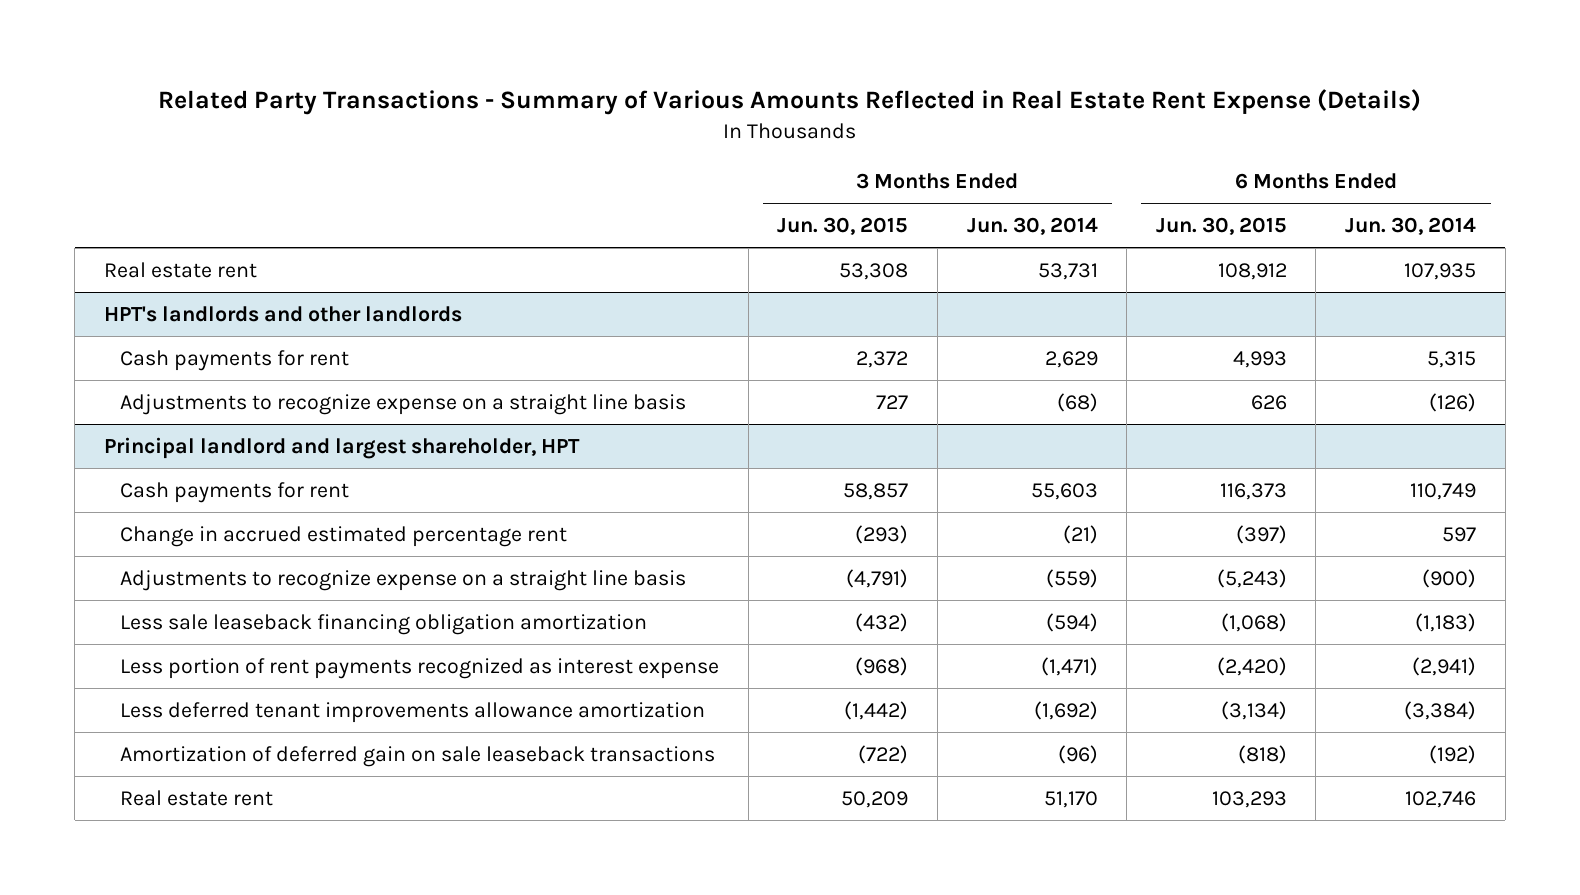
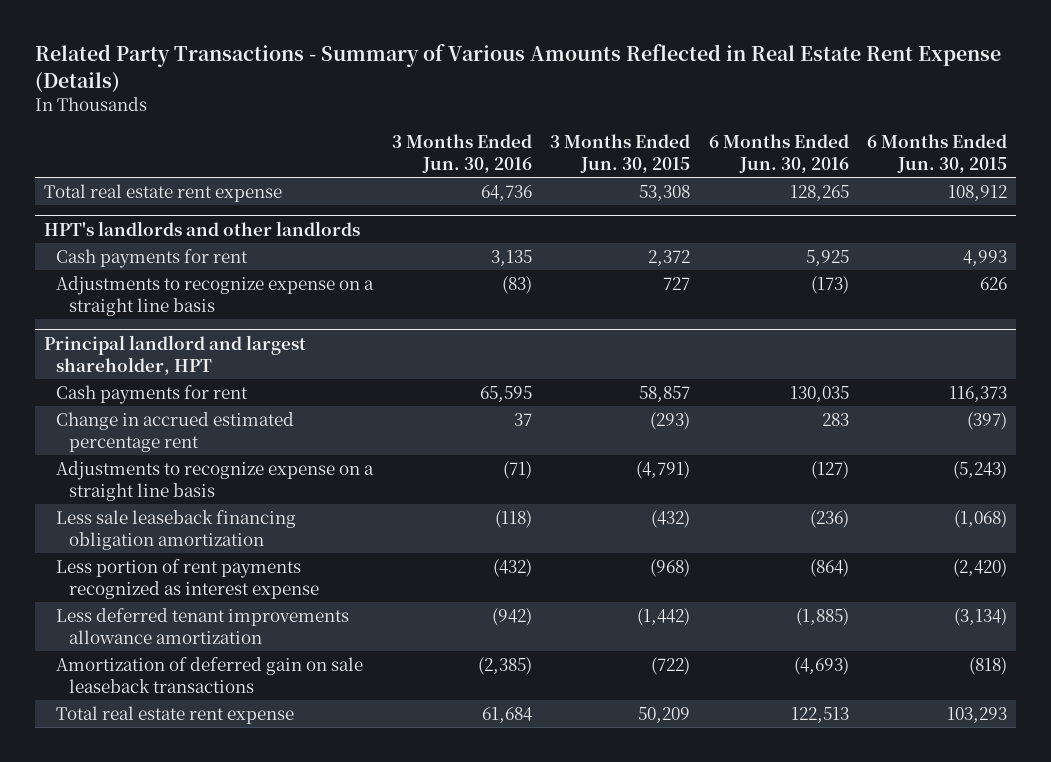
- | 3 Months Ended Jun. 30, 2015 | 3 Months Ended Jun. 30, 2014 | 6 Months Ended Jun. 30, 2015 | 6 Months Ended Jun. 30, 2014
+ | 3 Months Ended Jun. 30, 2016 | 3 Months Ended Jun. 30, 2015 | 6 Months Ended Jun. 30, 2016 | 6 Months Ended Jun. 30, 2015
- Real estate rent | 53,308 | 53,731 | 108,912 | 107,935
+ Total real estate rent expense | 64,736 | 53,308 | 128,265 | 108,912
@ Principal landlord and largest shareholder, HPT
- Real estate rent | 50,209 | 51,170 | 103,293 | 102,746
+ Total real estate rent expense | 61,684 | 50,209 | 122,513 | 103,293

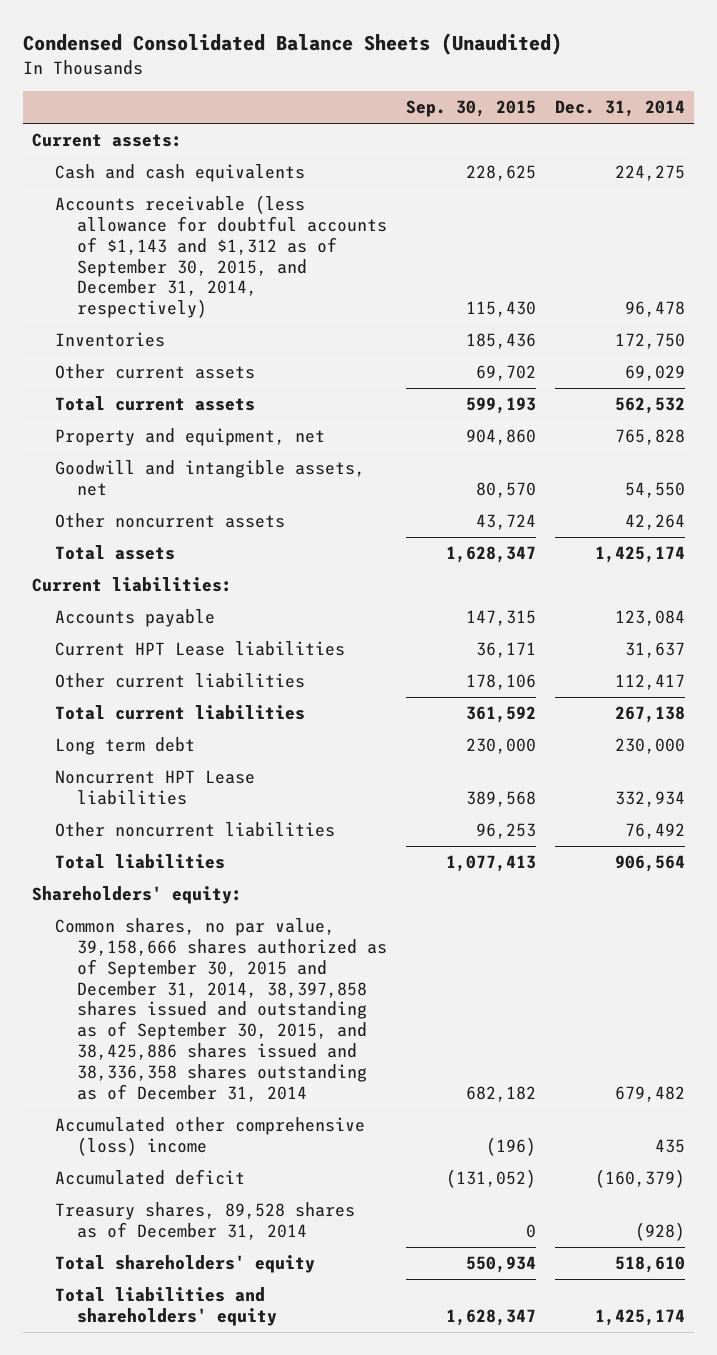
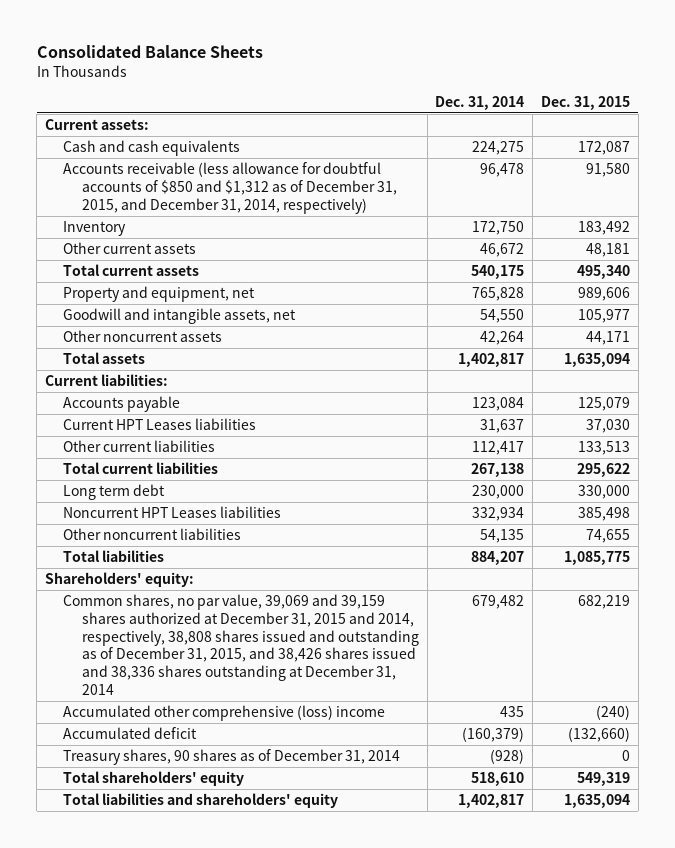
- Condensed Consolidated Balance Sheets (Unaudited)
+ Consolidated Balance Sheets
- | Sep. 30, 2015 | Dec. 31, 2014
+ | Dec. 31, 2014 | Dec. 31, 2015
- Accounts receivable (less allowance for doubtful accounts of $1,143 and $1,312 as of September 30, 2015, and December 31, 2014, respectively) | 115,430 | 96,478
- Inventories | 185,436 | 172,750
- Other current assets | 69,702 | 69,029
- Total current assets | 599,193 | 562,532
+ Accounts receivable (less allowance for doubtful accounts of $850 and $1,312 as of December 31, 2015, and December 31, 2014, respectively) | 96,478 | 91,580
+ Inventory | 172,750 | 183,492
+ Other current assets | 46,672 | 48,181
+ Total current assets | 540,175 | 495,340
- Total assets | 1,628,347 | 1,425,174
+ Total assets | 1,402,817 | 1,635,094
- Current HPT Lease liabilities | 36,171 | 31,637
+ Current HPT Leases liabilities | 31,637 | 37,030
- Noncurrent HPT Lease liabilities | 389,568 | 332,934
- Other noncurrent liabilities | 96,253 | 76,492
- Total liabilities | 1,077,413 | 906,564
+ Noncurrent HPT Leases liabilities | 332,934 | 385,498
+ Other noncurrent liabilities | 54,135 | 74,655
+ Total liabilities | 884,207 | 1,085,775
- Common shares, no par value, 39,158,666 shares authorized as of September 30, 2015 and December 31, 2014, 38,397,858 shares issued and outstanding as of September 30, 2015, and 38,425,886 shares issued and 38,336,358 shares outstanding as of December 31, 2014 | 682,182 | 679,482
+ Common shares, no par value, 39,069 and 39,159 shares authorized at December 31, 2015 and 2014, respectively, 38,808 shares issued and outstanding as of December 31, 2015, and 38,426 shares issued and 38,336 shares outstanding at December 31, 2014 | 679,482 | 682,219
- Treasury shares, 89,528 shares as of December 31, 2014 | 0 | (928)
+ Treasury shares, 90 shares as of December 31, 2014 | (928) | 0
- Total liabilities and shareholders' equity | 1,628,347 | 1,425,174
+ Total liabilities and shareholders' equity | 1,402,817 | 1,635,094

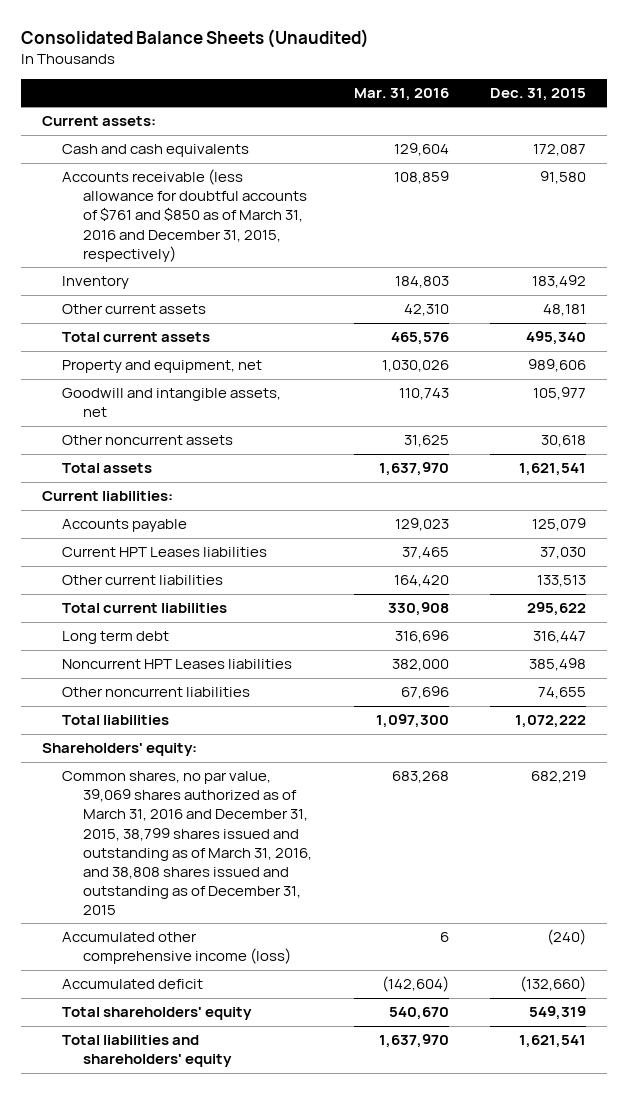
- Consolidated Balance Sheets
+ Consolidated Balance Sheets (Unaudited)
- | Dec. 31, 2014 | Dec. 31, 2015
+ | Mar. 31, 2016 | Dec. 31, 2015
- Accounts receivable (less allowance for doubtful accounts of $850 and $1,312 as of December 31, 2015, and December 31, 2014, respectively) | 96,478 | 91,580
+ Accounts receivable (less allowance for doubtful accounts of $761 and $850 as of March 31, 2016 and December 31, 2015, respectively) | 108,859 | 91,580
- Other noncurrent assets | 42,264 | 44,171
- Total assets | 1,402,817 | 1,635,094
+ Other noncurrent assets | 31,625 | 30,618
+ Total assets | 1,637,970 | 1,621,541
- Long term debt | 230,000 | 330,000
+ Long term debt | 316,696 | 316,447
- Total liabilities | 884,207 | 1,085,775
+ Total liabilities | 1,097,300 | 1,072,222
- Common shares, no par value, 39,069 and 39,159 shares authorized at December 31, 2015 and 2014, respectively, 38,808 shares issued and outstanding as of December 31, 2015, and 38,426 shares issued and 38,336 shares outstanding at December 31, 2014 | 679,482 | 682,219
- Accumulated other comprehensive (loss) income | 435 | (240)
+ Common shares, no par value, 39,069 shares authorized as of March 31, 2016 and December 31, 2015, 38,799 shares issued and outstanding as of March 31, 2016, and 38,808 shares issued and outstanding as of December 31, 2015 | 683,268 | 682,219
+ Accumulated other comprehensive income (loss) | 6 | (240)
- Treasury shares, 90 shares as of December 31, 2014 | (928) | 0
- Total liabilities and shareholders' equity | 1,402,817 | 1,635,094
+ Total liabilities and shareholders' equity | 1,637,970 | 1,621,541

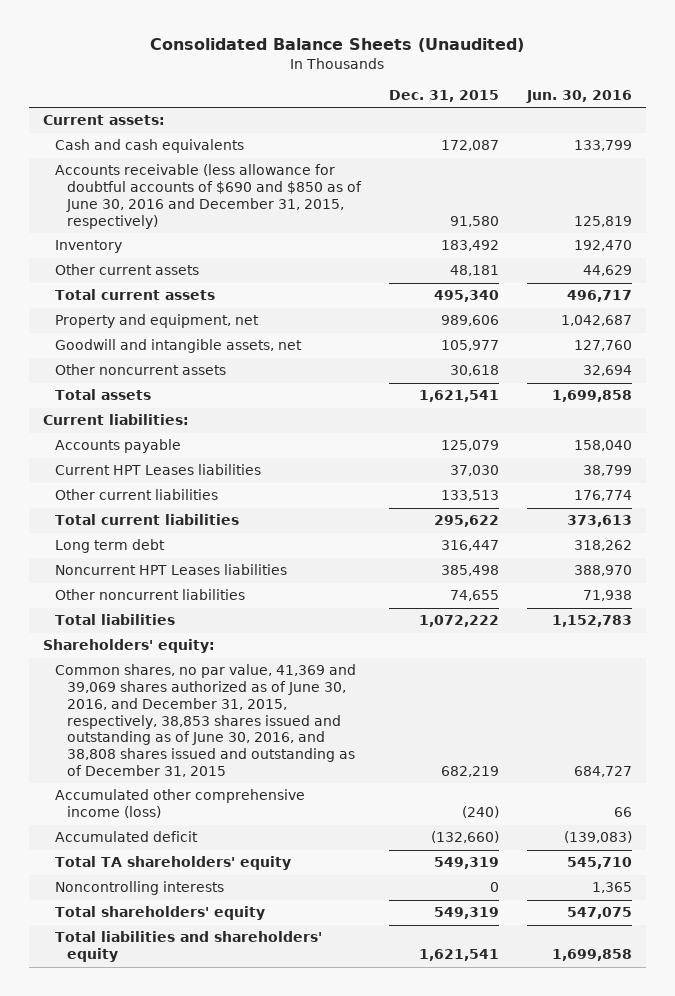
- | Mar. 31, 2016 | Dec. 31, 2015
+ | Dec. 31, 2015 | Jun. 30, 2016
- Accounts receivable (less allowance for doubtful accounts of $761 and $850 as of March 31, 2016 and December 31, 2015, respectively) | 108,859 | 91,580
+ Accounts receivable (less allowance for doubtful accounts of $690 and $850 as of June 30, 2016 and December 31, 2015, respectively) | 91,580 | 125,819
- Common shares, no par value, 39,069 shares authorized as of March 31, 2016 and December 31, 2015, 38,799 shares issued and outstanding as of March 31, 2016, and 38,808 shares issued and outstanding as of December 31, 2015 | 683,268 | 682,219
+ Common shares, no par value, 41,369 and 39,069 shares authorized as of June 30, 2016, and December 31, 2015, respectively, 38,853 shares issued and outstanding as of June 30, 2016, and 38,808 shares issued and outstanding as of December 31, 2015 | 682,219 | 684,727
+ Total TA shareholders' equity | 549,319 | 545,710
+ Noncontrolling interests | 0 | 1,365

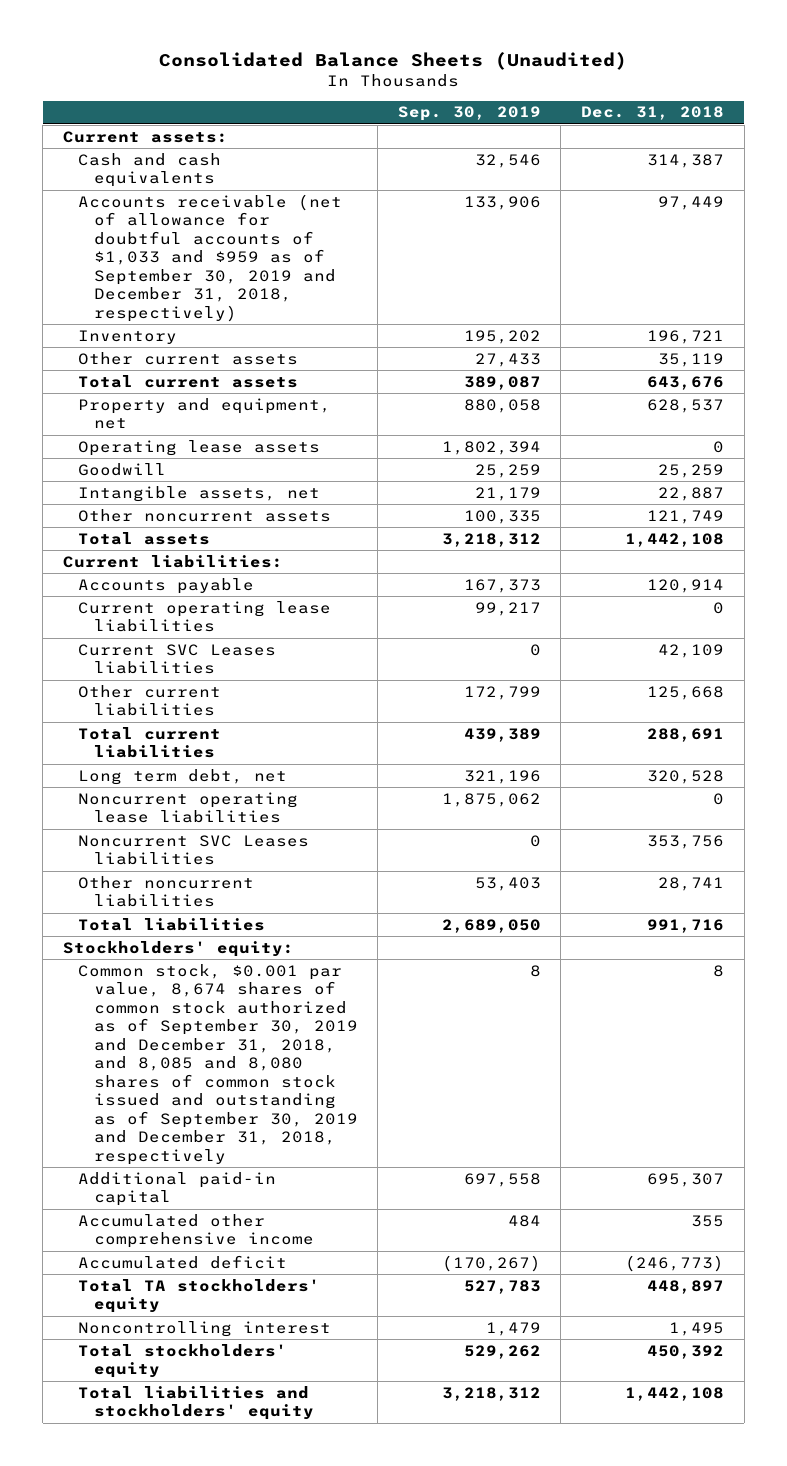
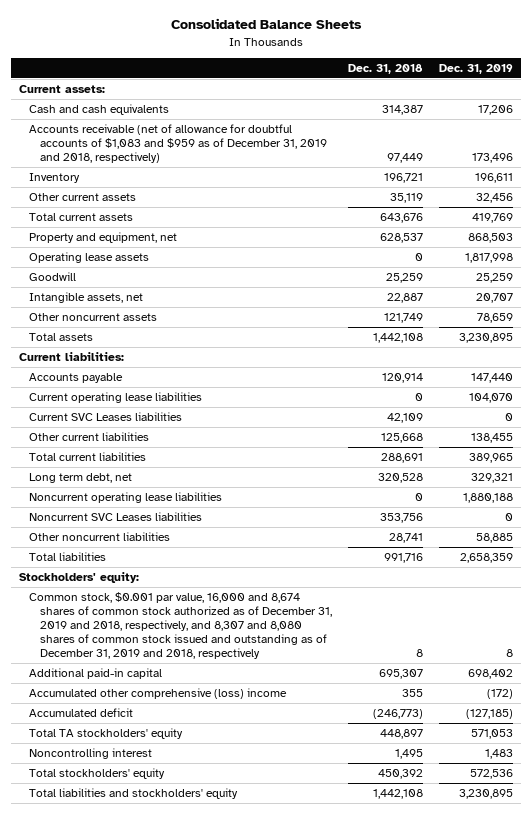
- Consolidated Balance Sheets (Unaudited)
+ Consolidated Balance Sheets
- | Sep. 30, 2019 | Dec. 31, 2018
+ | Dec. 31, 2018 | Dec. 31, 2019
- Accounts receivable (net of allowance for doubtful accounts of $1,033 and $959 as of September 30, 2019 and December 31, 2018, respectively) | 133,906 | 97,449
+ Accounts receivable (net of allowance for doubtful accounts of $1,083 and $959 as of December 31, 2019 and 2018, respectively) | 97,449 | 173,496
- Common stock, $0.001 par value, 8,674 shares of common stock authorized as of September 30, 2019 and December 31, 2018, and 8,085 and 8,080 shares of common stock issued and outstanding as of September 30, 2019 and December 31, 2018, respectively | 8 | 8
+ Common stock, $0.001 par value, 16,000 and 8,674 shares of common stock authorized as of December 31, 2019 and 2018, respectively, and 8,307 and 8,080 shares of common stock issued and outstanding as of December 31, 2019 and 2018, respectively | 8 | 8
- Accumulated other comprehensive income | 484 | 355
+ Accumulated other comprehensive (loss) income | 355 | (172)

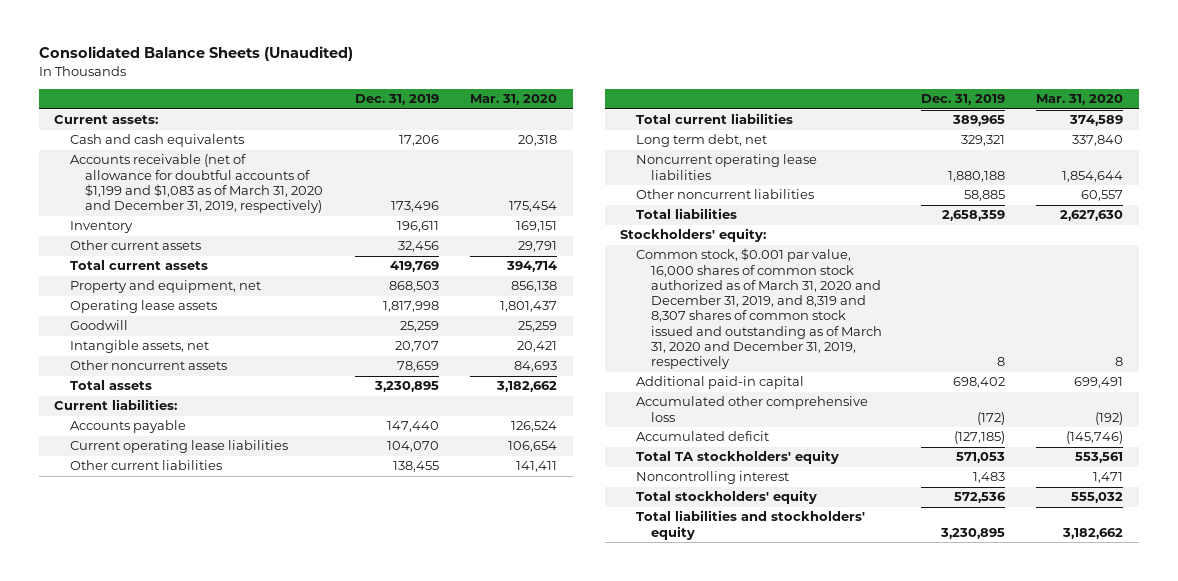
- Consolidated Balance Sheets
+ Consolidated Balance Sheets (Unaudited)
- | Dec. 31, 2018 | Dec. 31, 2019
+ | Dec. 31, 2019 | Mar. 31, 2020
- Accounts receivable (net of allowance for doubtful accounts of $1,083 and $959 as of December 31, 2019 and 2018, respectively) | 97,449 | 173,496
+ Accounts receivable (net of allowance for doubtful accounts of $1,199 and $1,083 as of March 31, 2020 and December 31, 2019, respectively) | 173,496 | 175,454
- Current SVC Leases liabilities | 42,109 | 0
- Noncurrent SVC Leases liabilities | 353,756 | 0
- Common stock, $0.001 par value, 16,000 and 8,674 shares of common stock authorized as of December 31, 2019 and 2018, respectively, and 8,307 and 8,080 shares of common stock issued and outstanding as of December 31, 2019 and 2018, respectively | 8 | 8
+ Common stock, $0.001 par value, 16,000 shares of common stock authorized as of March 31, 2020 and December 31, 2019, and 8,319 and 8,307 shares of common stock issued and outstanding as of March 31, 2020 and December 31, 2019, respectively | 8 | 8
- Accumulated other comprehensive (loss) income | 355 | (172)
+ Accumulated other comprehensive loss | (172) | (192)

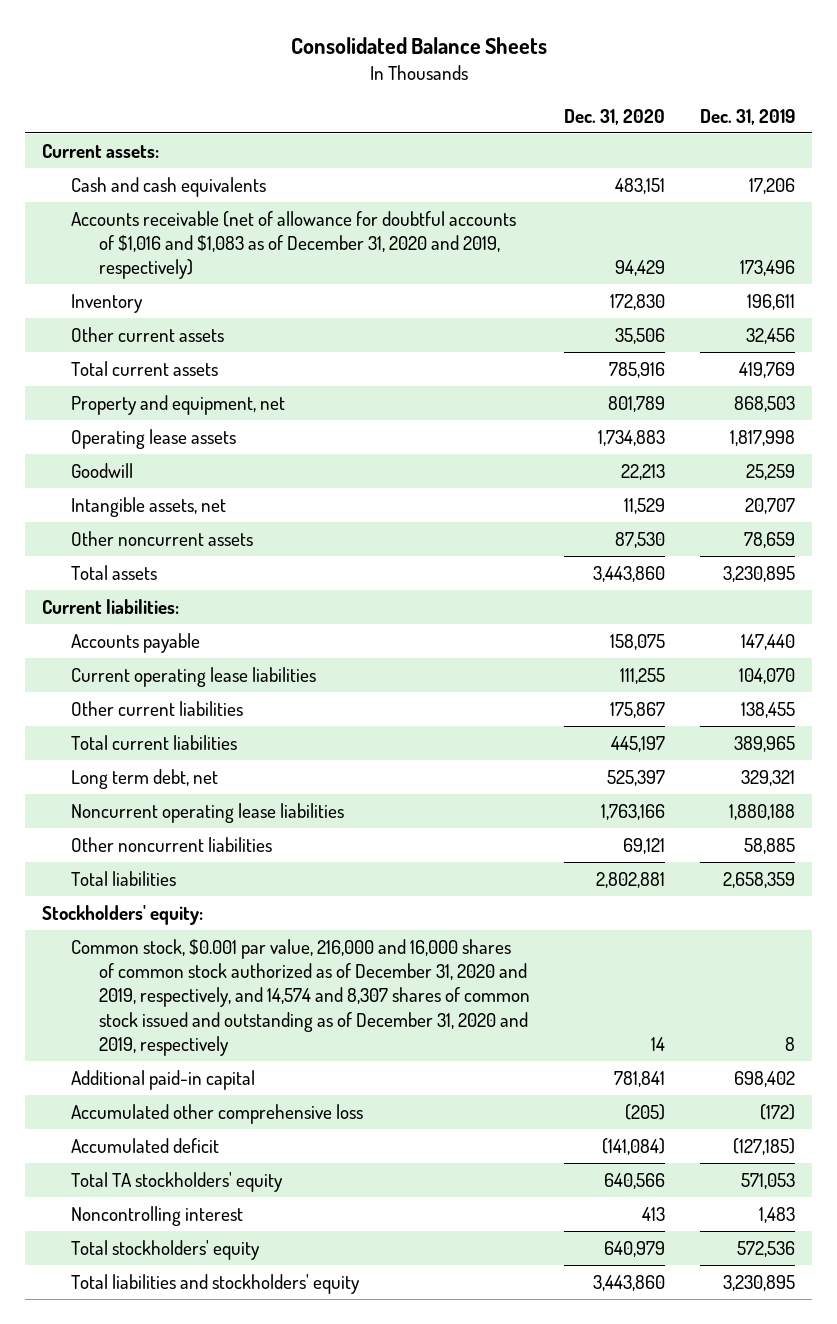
- Consolidated Balance Sheets (Unaudited)
+ Consolidated Balance Sheets
- | Dec. 31, 2019 | Mar. 31, 2020
+ | Dec. 31, 2020 | Dec. 31, 2019
- Accounts receivable (net of allowance for doubtful accounts of $1,199 and $1,083 as of March 31, 2020 and December 31, 2019, respectively) | 173,496 | 175,454
+ Accounts receivable (net of allowance for doubtful accounts of $1,016 and $1,083 as of December 31, 2020 and 2019, respectively) | 94,429 | 173,496
- Common stock, $0.001 par value, 16,000 shares of common stock authorized as of March 31, 2020 and December 31, 2019, and 8,319 and 8,307 shares of common stock issued and outstanding as of March 31, 2020 and December 31, 2019, respectively | 8 | 8
+ Common stock, $0.001 par value, 216,000 and 16,000 shares of common stock authorized as of December 31, 2020 and 2019, respectively, and 14,574 and 8,307 shares of common stock issued and outstanding as of December 31, 2020 and 2019, respectively | 14 | 8

